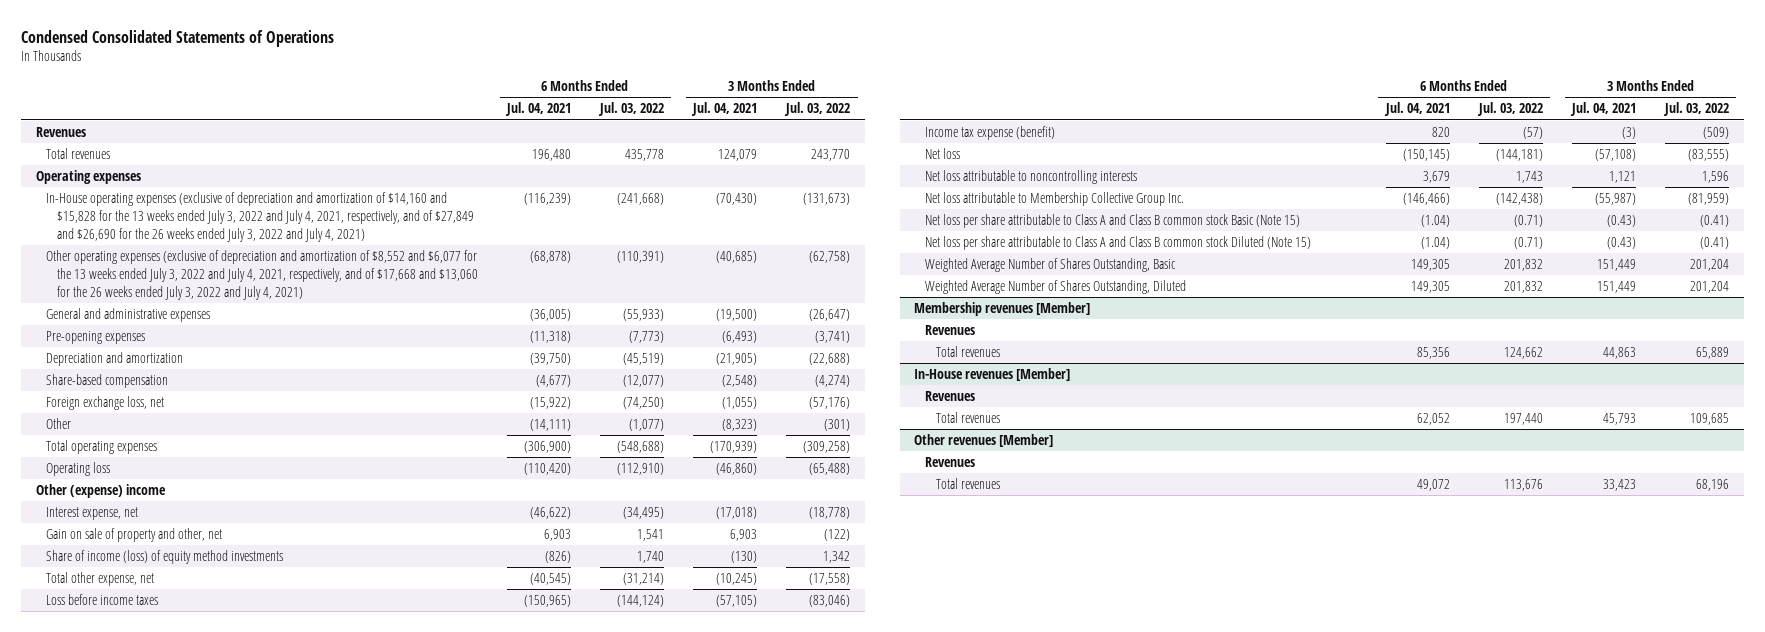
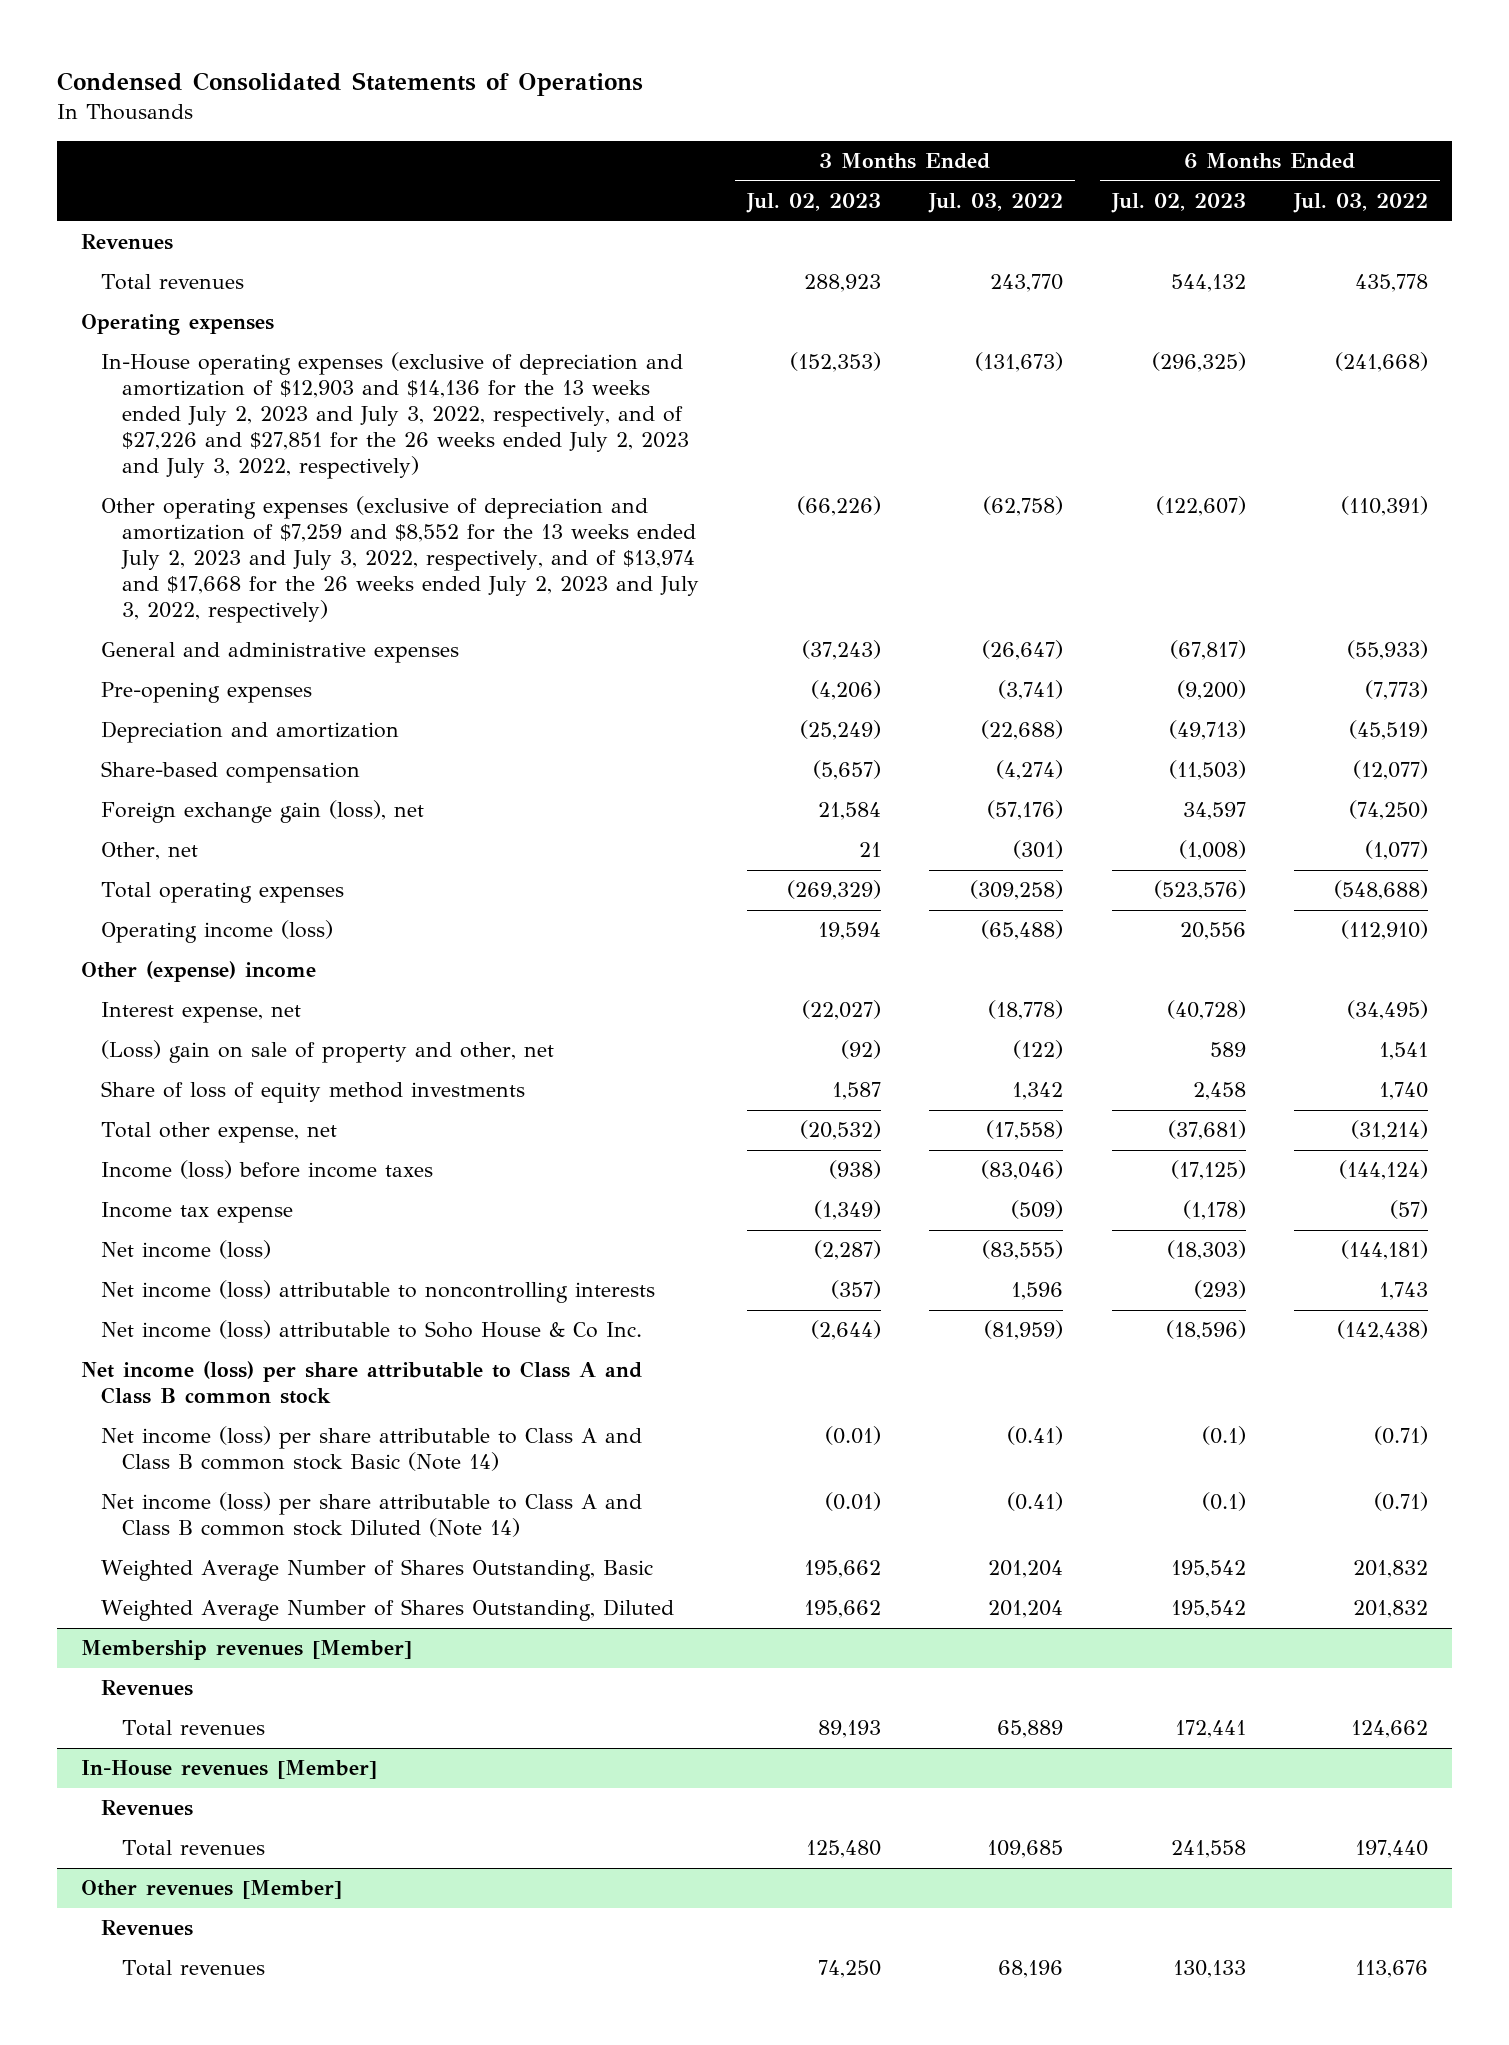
- | 6 Months Ended Jul. 04, 2021 | 6 Months Ended Jul. 03, 2022 | 3 Months Ended Jul. 04, 2021 | 3 Months Ended Jul. 03, 2022
+ | 3 Months Ended Jul. 02, 2023 | 3 Months Ended Jul. 03, 2022 | 6 Months Ended Jul. 02, 2023 | 6 Months Ended Jul. 03, 2022
- In-House operating expenses (exclusive of depreciation and amortization of $14,160 and $15,828 for the 13 weeks ended July 3, 2022 and July 4, 2021, respectively, and of $27,849 and $26,690 for the 26 weeks ended July 3, 2022 and July 4, 2021) | (116,239) | (241,668) | (70,430) | (131,673)
- Other operating expenses (exclusive of depreciation and amortization of $8,552 and $6,077 for the 13 weeks ended July 3, 2022 and July 4, 2021, respectively, and of $17,668 and $13,060 for the 26 weeks ended July 3, 2022 and July 4, 2021) | (68,878) | (110,391) | (40,685) | (62,758)
+ In-House operating expenses (exclusive of depreciation and amortization of $12,903 and $14,136 for the 13 weeks ended July 2, 2023 and July 3, 2022, respectively, and of $27,226 and $27,851 for the 26 weeks ended July 2, 2023 and July 3, 2022, respectively) | (152,353) | (131,673) | (296,325) | (241,668)
+ Other operating expenses (exclusive of depreciation and amortization of $7,259 and $8,552 for the 13 weeks ended July 2, 2023 and July 3, 2022, respectively, and of $13,974 and $17,668 for the 26 weeks ended July 2, 2023 and July 3, 2022, respectively) | (66,226) | (62,758) | (122,607) | (110,391)
- Foreign exchange loss, net | (15,922) | (74,250) | (1,055) | (57,176)
- Other | (14,111) | (1,077) | (8,323) | (301)
+ Foreign exchange gain (loss), net | 21,584 | (57,176) | 34,597 | (74,250)
+ Other, net | 21 | (301) | (1,008) | (1,077)
- Operating loss | (110,420) | (112,910) | (46,860) | (65,488)
+ Operating income (loss) | 19,594 | (65,488) | 20,556 | (112,910)
- Gain on sale of property and other, net | 6,903 | 1,541 | 6,903 | (122)
- Share of income (loss) of equity method investments | (826) | 1,740 | (130) | 1,342
+ (Loss) gain on sale of property and other, net | (92) | (122) | 589 | 1,541
+ Share of loss of equity method investments | 1,587 | 1,342 | 2,458 | 1,740
- Loss before income taxes | (150,965) | (144,124) | (57,105) | (83,046)
- Income tax expense (benefit) | 820 | (57) | (3) | (509)
- Net loss | (150,145) | (144,181) | (57,108) | (83,555)
- Net loss attributable to noncontrolling interests | 3,679 | 1,743 | 1,121 | 1,596
- Net loss attributable to Membership Collective Group Inc. | (146,466) | (142,438) | (55,987) | (81,959)
- Net loss per share attributable to Class A and Class B common stock Basic (Note 15) | (1.04) | (0.71) | (0.43) | (0.41)
- Net loss per share attributable to Class A and Class B common stock Diluted (Note 15) | (1.04) | (0.71) | (0.43) | (0.41)
+ Income (loss) before income taxes | (938) | (83,046) | (17,125) | (144,124)
+ Income tax expense | (1,349) | (509) | (1,178) | (57)
+ Net income (loss) | (2,287) | (83,555) | (18,303) | (144,181)
+ Net income (loss) attributable to noncontrolling interests | (357) | 1,596 | (293) | 1,743
+ Net income (loss) attributable to Soho House & Co Inc. | (2,644) | (81,959) | (18,596) | (142,438)
+ Net income (loss) per share attributable to Class A and Class B common stock
+ Net income (loss) per share attributable to Class A and Class B common stock Basic (Note 14) | (0.01) | (0.41) | (0.1) | (0.71)
+ Net income (loss) per share attributable to Class A and Class B common stock Diluted (Note 14) | (0.01) | (0.41) | (0.1) | (0.71)

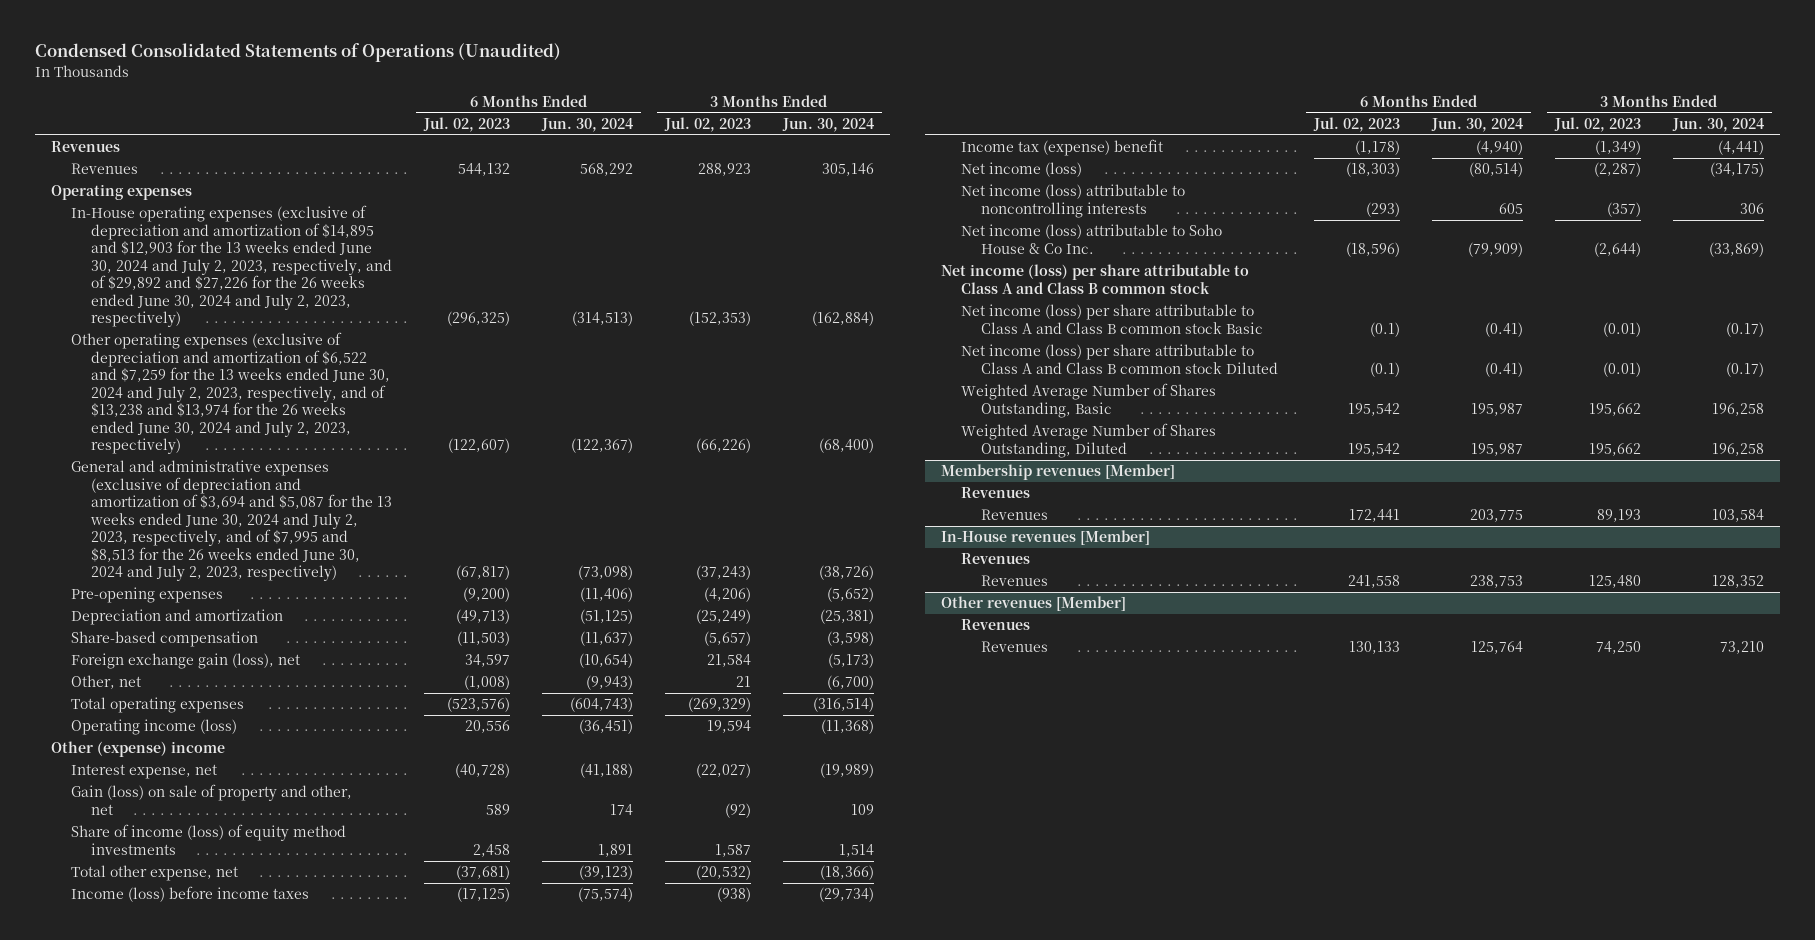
- Condensed Consolidated Statements of Operations
+ Condensed Consolidated Statements of Operations (Unaudited)
- | 3 Months Ended Jul. 02, 2023 | 3 Months Ended Jul. 03, 2022 | 6 Months Ended Jul. 02, 2023 | 6 Months Ended Jul. 03, 2022
+ | 6 Months Ended Jul. 02, 2023 | 6 Months Ended Jun. 30, 2024 | 3 Months Ended Jul. 02, 2023 | 3 Months Ended Jun. 30, 2024
- Total revenues | 288,923 | 243,770 | 544,132 | 435,778
+ Revenues | 544,132 | 568,292 | 288,923 | 305,146
- In-House operating expenses (exclusive of depreciation and amortization of $12,903 and $14,136 for the 13 weeks ended July 2, 2023 and July 3, 2022, respectively, and of $27,226 and $27,851 for the 26 weeks ended July 2, 2023 and July 3, 2022, respectively) | (152,353) | (131,673) | (296,325) | (241,668)
- Other operating expenses (exclusive of depreciation and amortization of $7,259 and $8,552 for the 13 weeks ended July 2, 2023 and July 3, 2022, respectively, and of $13,974 and $17,668 for the 26 weeks ended July 2, 2023 and July 3, 2022, respectively) | (66,226) | (62,758) | (122,607) | (110,391)
- General and administrative expenses | (37,243) | (26,647) | (67,817) | (55,933)
+ In-House operating expenses (exclusive of depreciation and amortization of $14,895 and $12,903 for the 13 weeks ended June 30, 2024 and July 2, 2023, respectively, and of $29,892 and $27,226 for the 26 weeks ended June 30, 2024 and July 2, 2023, respectively) | (296,325) | (314,513) | (152,353) | (162,884)
+ Other operating expenses (exclusive of depreciation and amortization of $6,522 and $7,259 for the 13 weeks ended June 30, 2024 and July 2, 2023, respectively, and of $13,238 and $13,974 for the 26 weeks ended June 30, 2024 and July 2, 2023, respectively) | (122,607) | (122,367) | (66,226) | (68,400)
+ General and administrative expenses (exclusive of depreciation and amortization of $3,694 and $5,087 for the 13 weeks ended June 30, 2024 and July 2, 2023, respectively, and of $7,995 and $8,513 for the 26 weeks ended June 30, 2024 and July 2, 2023, respectively) | (67,817) | (73,098) | (37,243) | (38,726)
- (Loss) gain on sale of property and other, net | (92) | (122) | 589 | 1,541
- Share of loss of equity method investments | 1,587 | 1,342 | 2,458 | 1,740
+ Gain (loss) on sale of property and other, net | 589 | 174 | (92) | 109
+ Share of income (loss) of equity method investments | 2,458 | 1,891 | 1,587 | 1,514
- Income tax expense | (1,349) | (509) | (1,178) | (57)
+ Income tax (expense) benefit | (1,178) | (4,940) | (1,349) | (4,441)
- Net income (loss) per share attributable to Class A and Class B common stock Basic (Note 14) | (0.01) | (0.41) | (0.1) | (0.71)
- Net income (loss) per share attributable to Class A and Class B common stock Diluted (Note 14) | (0.01) | (0.41) | (0.1) | (0.71)
+ Net income (loss) per share attributable to Class A and Class B common stock Basic | (0.1) | (0.41) | (0.01) | (0.17)
+ Net income (loss) per share attributable to Class A and Class B common stock Diluted | (0.1) | (0.41) | (0.01) | (0.17)
@ Membership revenues [Member]
- Total revenues | 89,193 | 65,889 | 172,441 | 124,662
+ Revenues | 172,441 | 203,775 | 89,193 | 103,584
@ In-House revenues [Member]
- Total revenues | 125,480 | 109,685 | 241,558 | 197,440
+ Revenues | 241,558 | 238,753 | 125,480 | 128,352
@ Other revenues [Member]
- Total revenues | 74,250 | 68,196 | 130,133 | 113,676
+ Revenues | 130,133 | 125,764 | 74,250 | 73,210

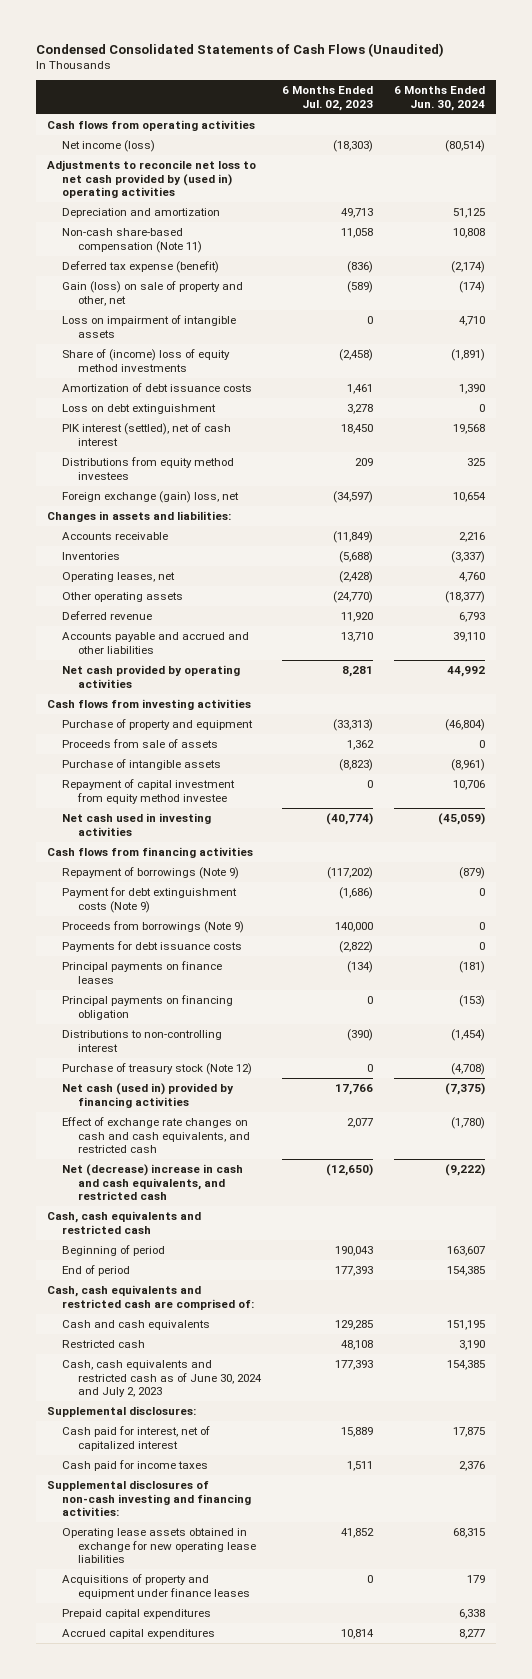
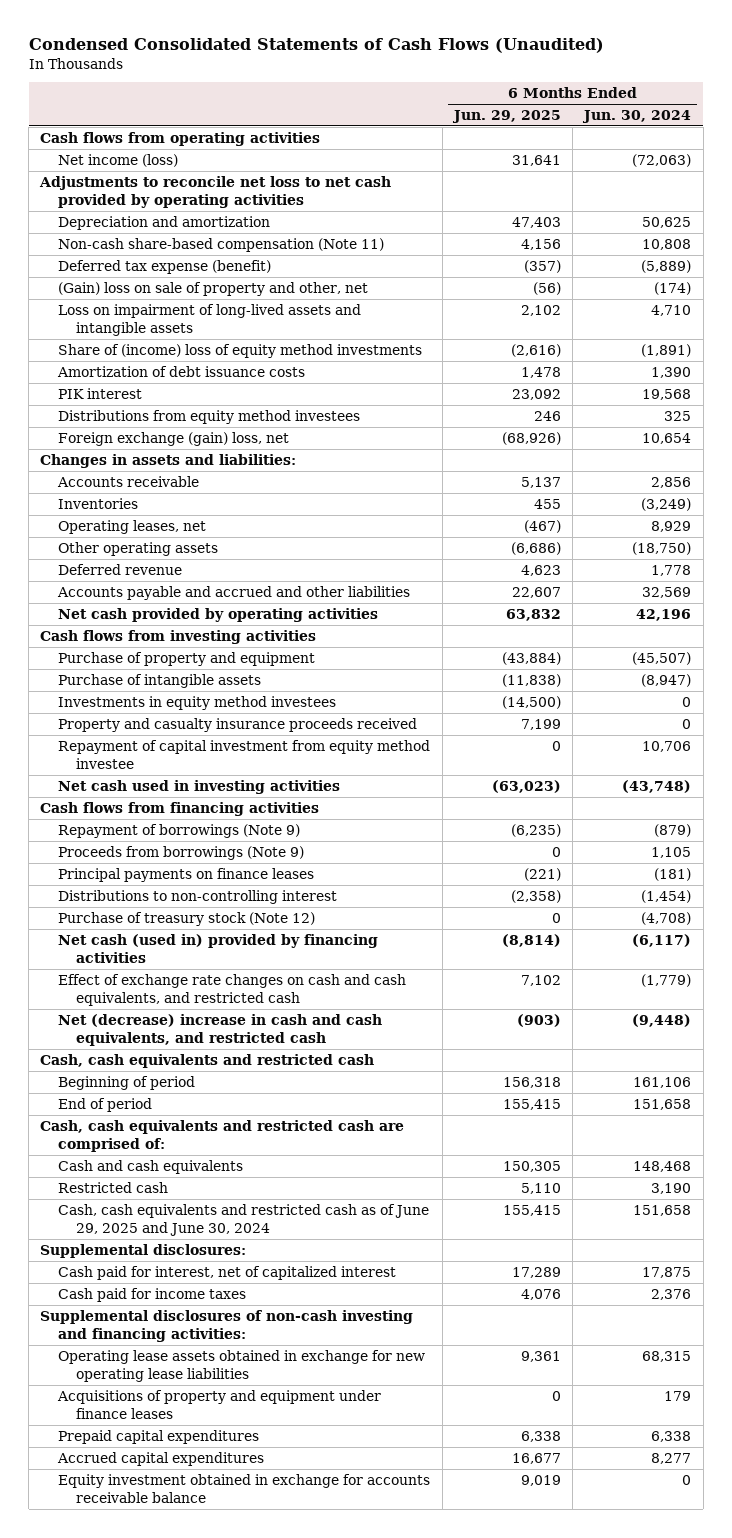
- | 6 Months Ended Jul. 02, 2023 | 6 Months Ended Jun. 30, 2024
+ | 6 Months Ended Jun. 29, 2025 | 6 Months Ended Jun. 30, 2024
- Net income (loss) | (18,303) | (80,514)
- Adjustments to reconcile net loss to net cash provided by (used in) operating activities
- Depreciation and amortization | 49,713 | 51,125
+ Net income (loss) | 31,641 | (72,063)
+ Adjustments to reconcile net loss to net cash provided by operating activities
+ Depreciation and amortization | 47,403 | 50,625
- Deferred tax expense (benefit) | (836) | (2,174)
- Gain (loss) on sale of property and other, net | (589) | (174)
- Loss on impairment of intangible assets | 0 | 4,710
+ Deferred tax expense (benefit) | (357) | (5,889)
+ (Gain) loss on sale of property and other, net | (56) | (174)
+ Loss on impairment of long-lived assets and intangible assets | 2,102 | 4,710
- Loss on debt extinguishment | 3,278 | 0
- PIK interest (settled), net of cash interest | 18,450 | 19,568
+ PIK interest | 23,092 | 19,568
- Accounts receivable | (11,849) | 2,216
- Inventories | (5,688) | (3,337)
- Operating leases, net | (2,428) | 4,760
- Other operating assets | (24,770) | (18,377)
- Deferred revenue | 11,920 | 6,793
- Accounts payable and accrued and other liabilities | 13,710 | 39,110
- Net cash provided by operating activities | 8,281 | 44,992
+ Accounts receivable | 5,137 | 2,856
+ Inventories | 455 | (3,249)
+ Operating leases, net | (467) | 8,929
+ Other operating assets | (6,686) | (18,750)
+ Deferred revenue | 4,623 | 1,778
+ Accounts payable and accrued and other liabilities | 22,607 | 32,569
+ Net cash provided by operating activities | 63,832 | 42,196
- Purchase of property and equipment | (33,313) | (46,804)
- Proceeds from sale of assets | 1,362 | 0
- Purchase of intangible assets | (8,823) | (8,961)
+ Purchase of property and equipment | (43,884) | (45,507)
+ Purchase of intangible assets | (11,838) | (8,947)
+ Investments in equity method investees | (14,500) | 0
+ Property and casualty insurance proceeds received | 7,199 | 0
- Net cash used in investing activities | (40,774) | (45,059)
+ Net cash used in investing activities | (63,023) | (43,748)
- Payment for debt extinguishment costs (Note 9) | (1,686) | 0
- Proceeds from borrowings (Note 9) | 140,000 | 0
- Payments for debt issuance costs | (2,822) | 0
+ Proceeds from borrowings (Note 9) | 0 | 1,105
- Principal payments on financing obligation | 0 | (153)
- Net cash (used in) provided by financing activities | 17,766 | (7,375)
- Effect of exchange rate changes on cash and cash equivalents, and restricted cash | 2,077 | (1,780)
- Net (decrease) increase in cash and cash equivalents, and restricted cash | (12,650) | (9,222)
+ Net cash (used in) provided by financing activities | (8,814) | (6,117)
+ Effect of exchange rate changes on cash and cash equivalents, and restricted cash | 7,102 | (1,779)
+ Net (decrease) increase in cash and cash equivalents, and restricted cash | (903) | (9,448)
- Beginning of period | 190,043 | 163,607
- End of period | 177,393 | 154,385
+ Beginning of period | 156,318 | 161,106
+ End of period | 155,415 | 151,658
- Cash and cash equivalents | 129,285 | 151,195
+ Cash and cash equivalents | 150,305 | 148,468
- Cash, cash equivalents and restricted cash as of June 30, 2024 and July 2, 2023 | 177,393 | 154,385
+ Cash, cash equivalents and restricted cash as of June 29, 2025 and June 30, 2024 | 155,415 | 151,658
+ Equity investment obtained in exchange for accounts receivable balance | 9,019 | 0

